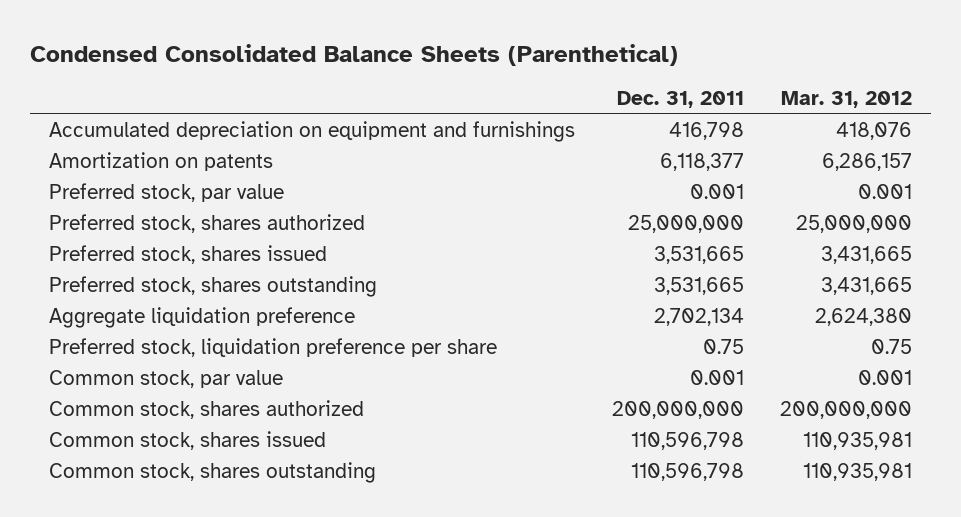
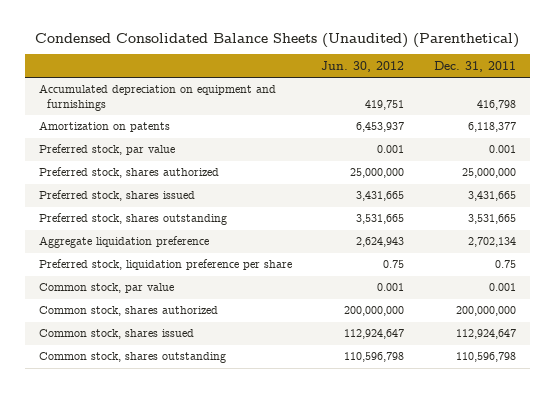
- Condensed Consolidated Balance Sheets (Parenthetical)
+ Condensed Consolidated Balance Sheets (Unaudited) (Parenthetical)
- | Dec. 31, 2011 | Mar. 31, 2012
+ | Jun. 30, 2012 | Dec. 31, 2011
- Preferred stock, shares issued | 3,531,665 | 3,431,665
+ Preferred stock, shares issued | 3,431,665 | 3,431,665
- Common stock, shares issued | 110,596,798 | 110,935,981
+ Common stock, shares issued | 112,924,647 | 112,924,647

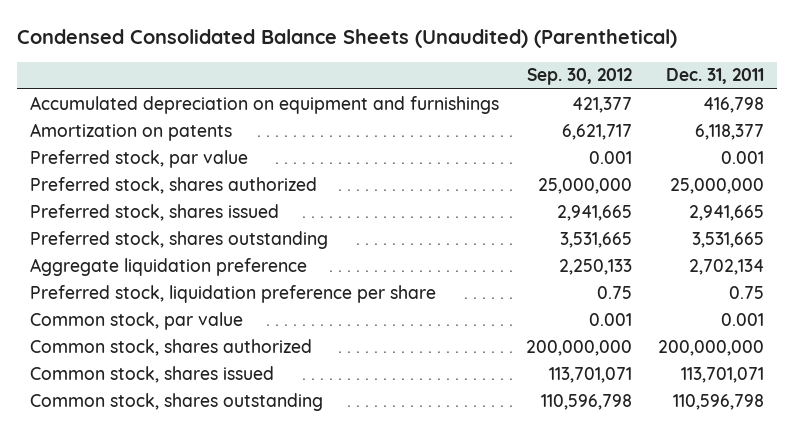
- | Jun. 30, 2012 | Dec. 31, 2011
+ | Sep. 30, 2012 | Dec. 31, 2011
- Preferred stock, shares issued | 3,431,665 | 3,431,665
+ Preferred stock, shares issued | 2,941,665 | 2,941,665
- Common stock, shares issued | 112,924,647 | 112,924,647
+ Common stock, shares issued | 113,701,071 | 113,701,071

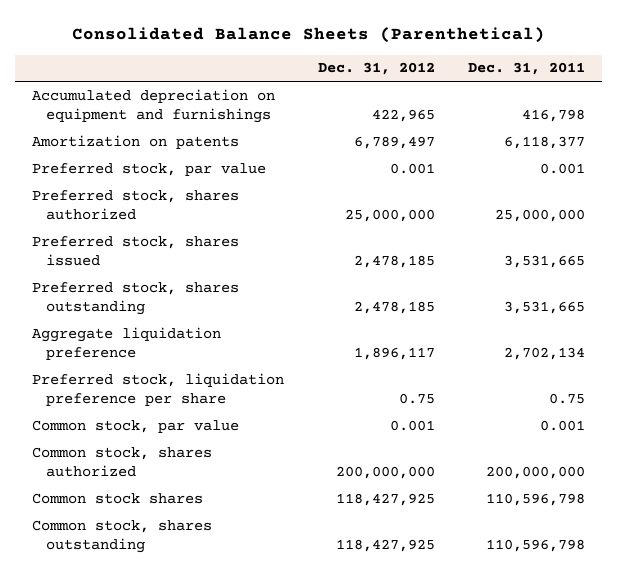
- Condensed Consolidated Balance Sheets (Unaudited) (Parenthetical)
+ Consolidated Balance Sheets (Parenthetical)
- | Sep. 30, 2012 | Dec. 31, 2011
+ | Dec. 31, 2012 | Dec. 31, 2011
- Preferred stock, shares issued | 2,941,665 | 2,941,665
+ Preferred stock, shares issued | 2,478,185 | 3,531,665
- Common stock, shares issued | 113,701,071 | 113,701,071
+ Common stock shares | 118,427,925 | 110,596,798

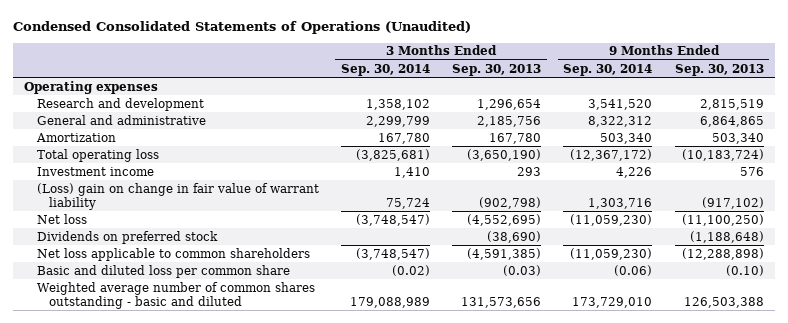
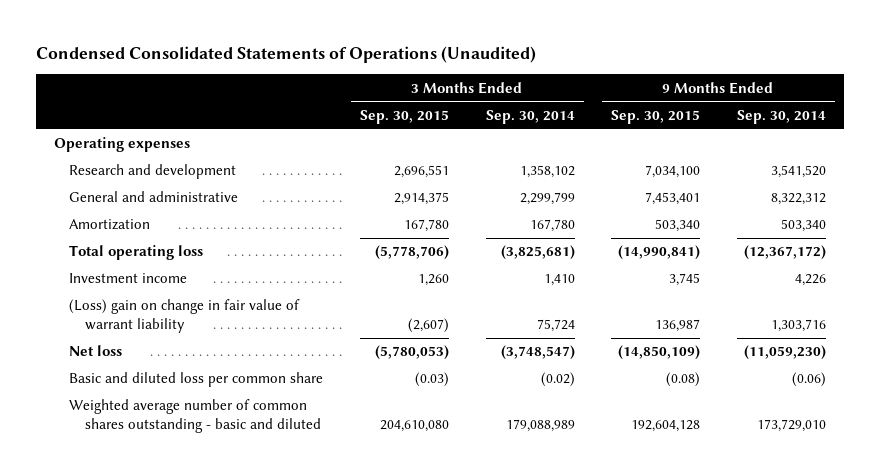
- | 3 Months Ended Sep. 30, 2014 | 3 Months Ended Sep. 30, 2013 | 9 Months Ended Sep. 30, 2014 | 9 Months Ended Sep. 30, 2013
+ | 3 Months Ended Sep. 30, 2015 | 3 Months Ended Sep. 30, 2014 | 9 Months Ended Sep. 30, 2015 | 9 Months Ended Sep. 30, 2014
- Dividends on preferred stock | | (38,690) | | (1,188,648)
- Net loss applicable to common shareholders | (3,748,547) | (4,591,385) | (11,059,230) | (12,288,898)

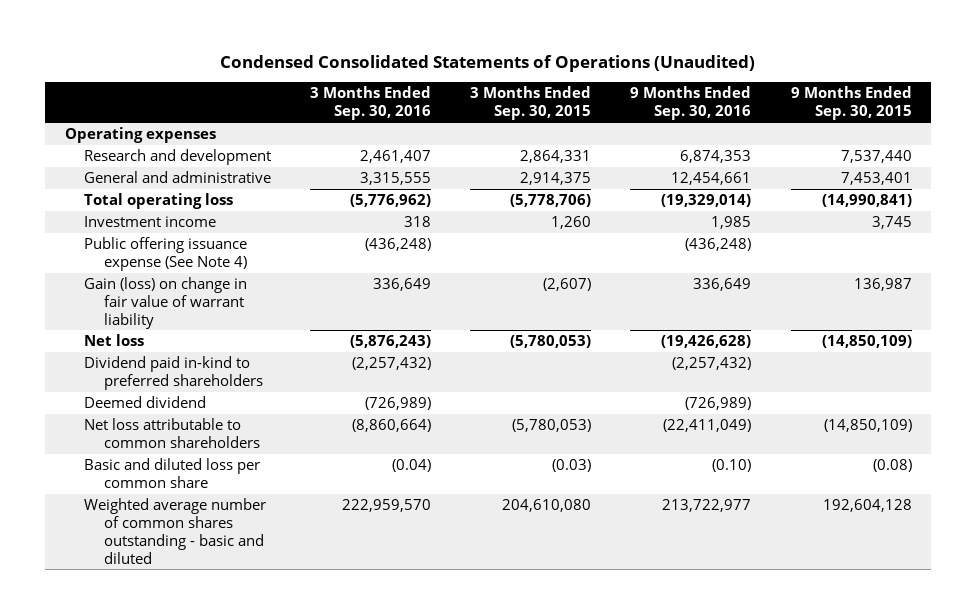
- | 3 Months Ended Sep. 30, 2015 | 3 Months Ended Sep. 30, 2014 | 9 Months Ended Sep. 30, 2015 | 9 Months Ended Sep. 30, 2014
+ | 3 Months Ended Sep. 30, 2016 | 3 Months Ended Sep. 30, 2015 | 9 Months Ended Sep. 30, 2016 | 9 Months Ended Sep. 30, 2015
- Research and development | 2,696,551 | 1,358,102 | 7,034,100 | 3,541,520
+ Research and development | 2,461,407 | 2,864,331 | 6,874,353 | 7,537,440
- Amortization | 167,780 | 167,780 | 503,340 | 503,340
- (Loss) gain on change in fair value of warrant liability | (2,607) | 75,724 | 136,987 | 1,303,716
+ Public offering issuance expense (See Note 4) | (436,248) | | (436,248) |
+ Gain (loss) on change in fair value of warrant liability | 336,649 | (2,607) | 336,649 | 136,987
+ Dividend paid in-kind to preferred shareholders | (2,257,432) | | (2,257,432) |
+ Deemed dividend | (726,989) | | (726,989) |
+ Net loss attributable to common shareholders | (8,860,664) | (5,780,053) | (22,411,049) | (14,850,109)

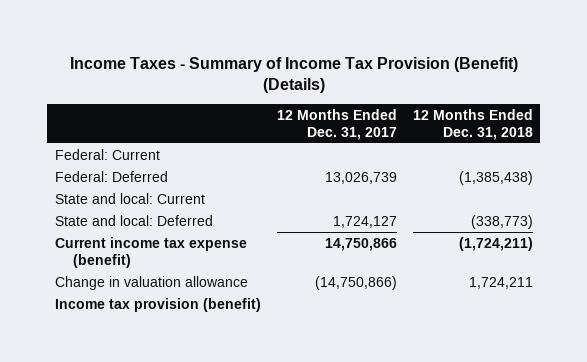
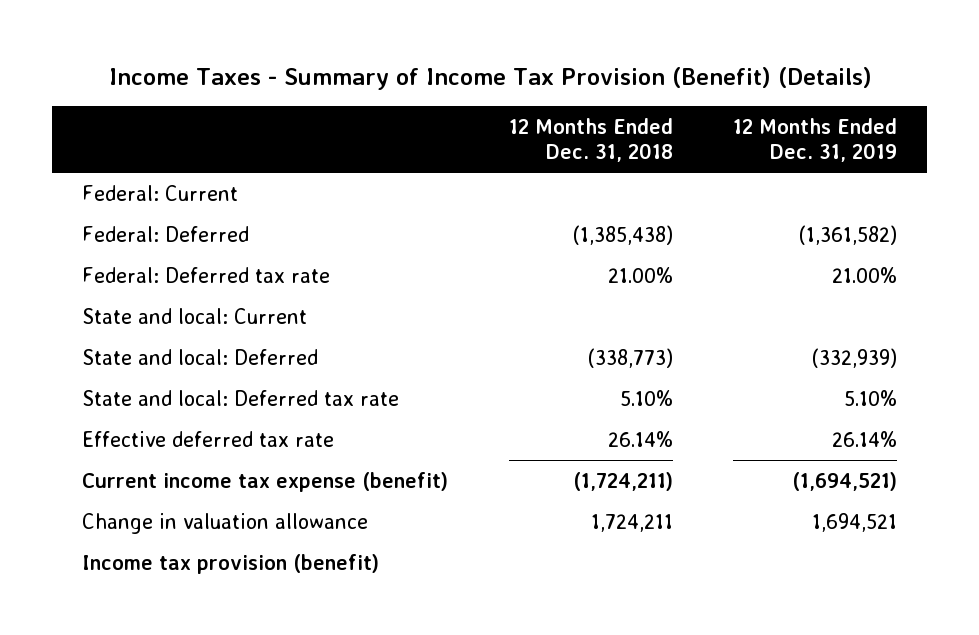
- | 12 Months Ended Dec. 31, 2017 | 12 Months Ended Dec. 31, 2018
+ | 12 Months Ended Dec. 31, 2018 | 12 Months Ended Dec. 31, 2019
+ Federal: Deferred tax rate | 21.00% | 21.00%
+ State and local: Deferred tax rate | 5.10% | 5.10%
+ Effective deferred tax rate | 26.14% | 26.14%

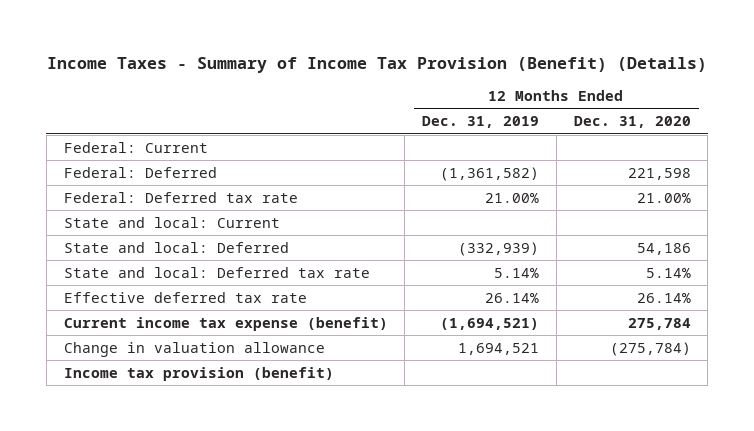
- | 12 Months Ended Dec. 31, 2018 | 12 Months Ended Dec. 31, 2019
+ | 12 Months Ended Dec. 31, 2019 | 12 Months Ended Dec. 31, 2020
- State and local: Deferred tax rate | 5.10% | 5.10%
+ State and local: Deferred tax rate | 5.14% | 5.14%

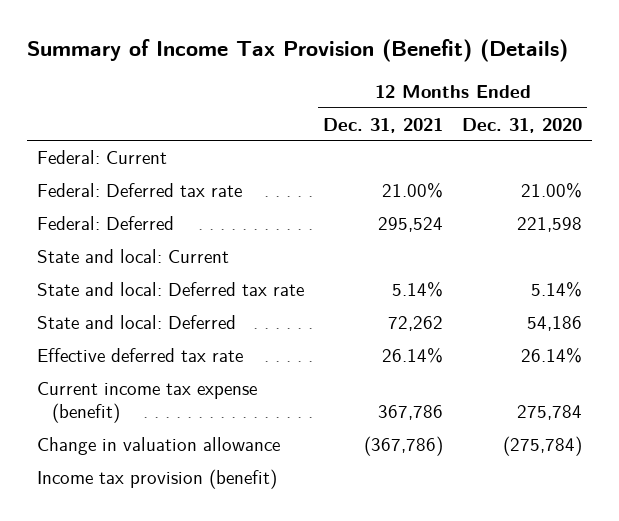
- Income Taxes - Summary of Income Tax Provision (Benefit) (Details)
+ Summary of Income Tax Provision (Benefit) (Details)
- | 12 Months Ended Dec. 31, 2019 | 12 Months Ended Dec. 31, 2020
+ | 12 Months Ended Dec. 31, 2021 | 12 Months Ended Dec. 31, 2020
moved down: Federal: Deferred | 295,524 | 221,598
moved down: State and local: Deferred | 72,262 | 54,186

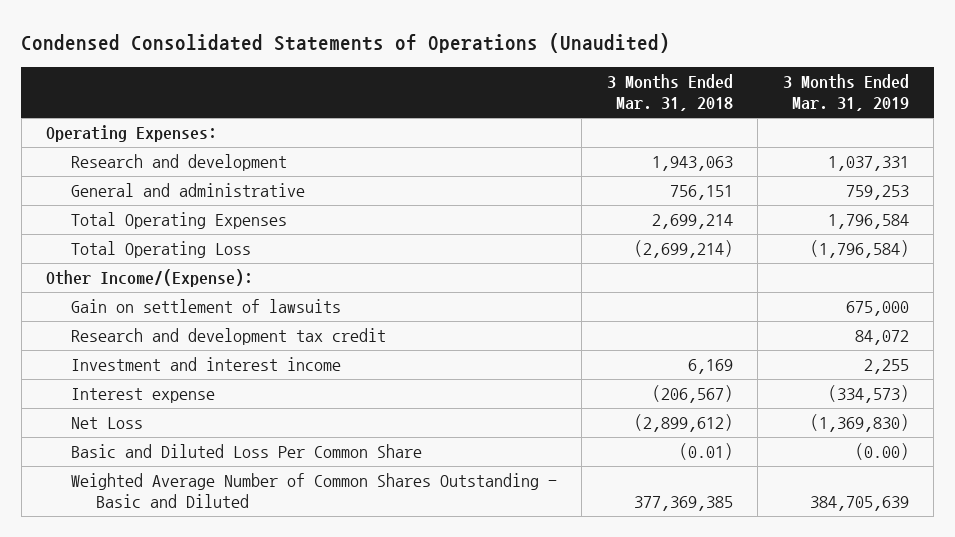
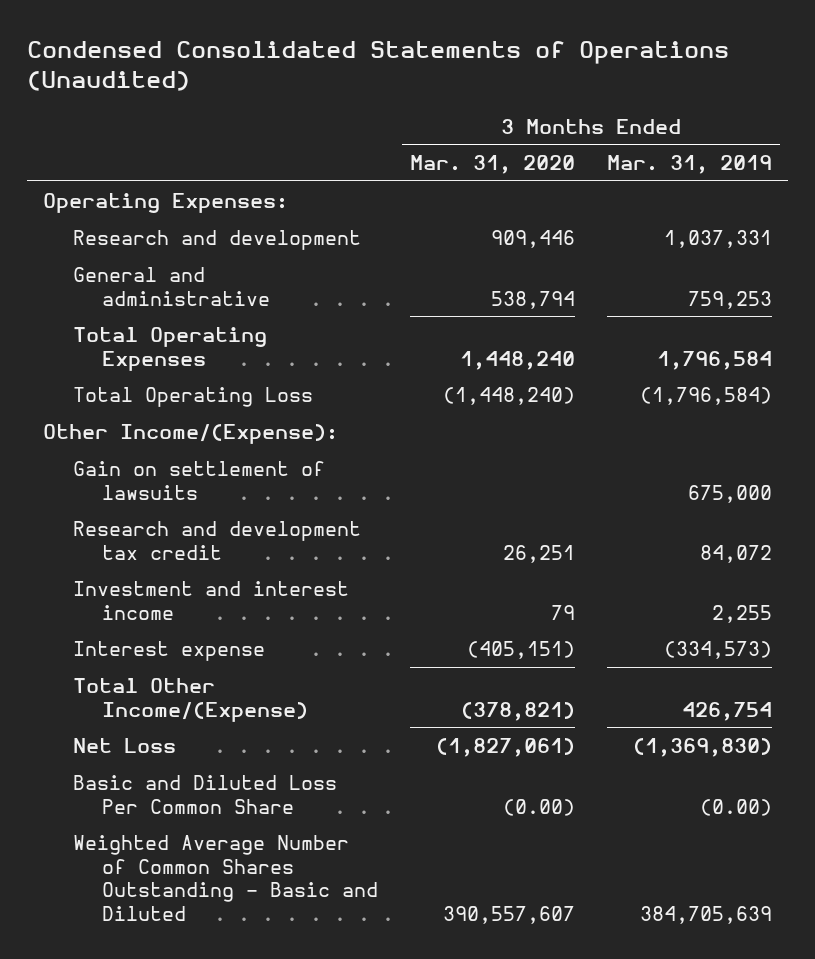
- | 3 Months Ended Mar. 31, 2018 | 3 Months Ended Mar. 31, 2019
+ | 3 Months Ended Mar. 31, 2020 | 3 Months Ended Mar. 31, 2019
+ Total Other Income/(Expense) | (378,821) | 426,754

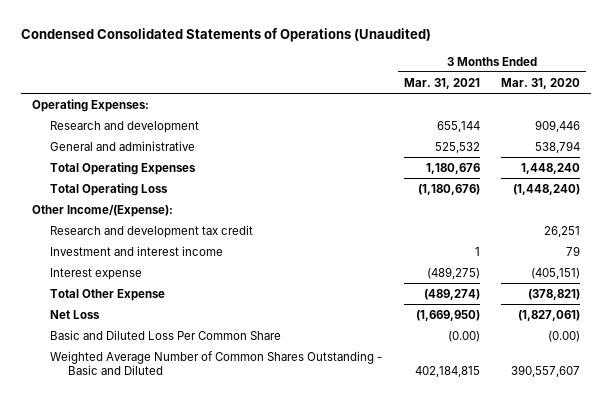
- | 3 Months Ended Mar. 31, 2020 | 3 Months Ended Mar. 31, 2019
+ | 3 Months Ended Mar. 31, 2021 | 3 Months Ended Mar. 31, 2020
- Gain on settlement of lawsuits | | 675,000
- Total Other Income/(Expense) | (378,821) | 426,754
+ Total Other Expense | (489,274) | (378,821)

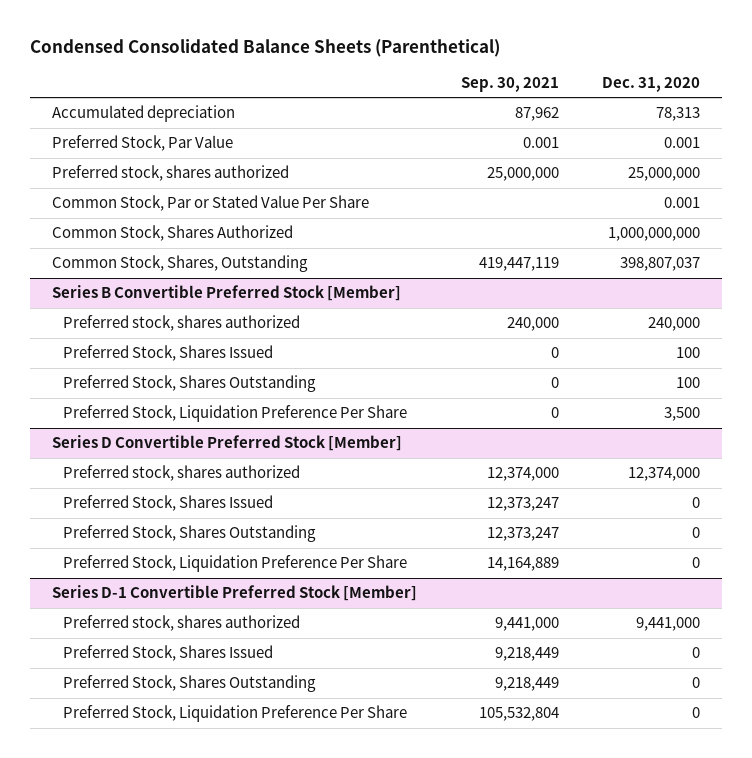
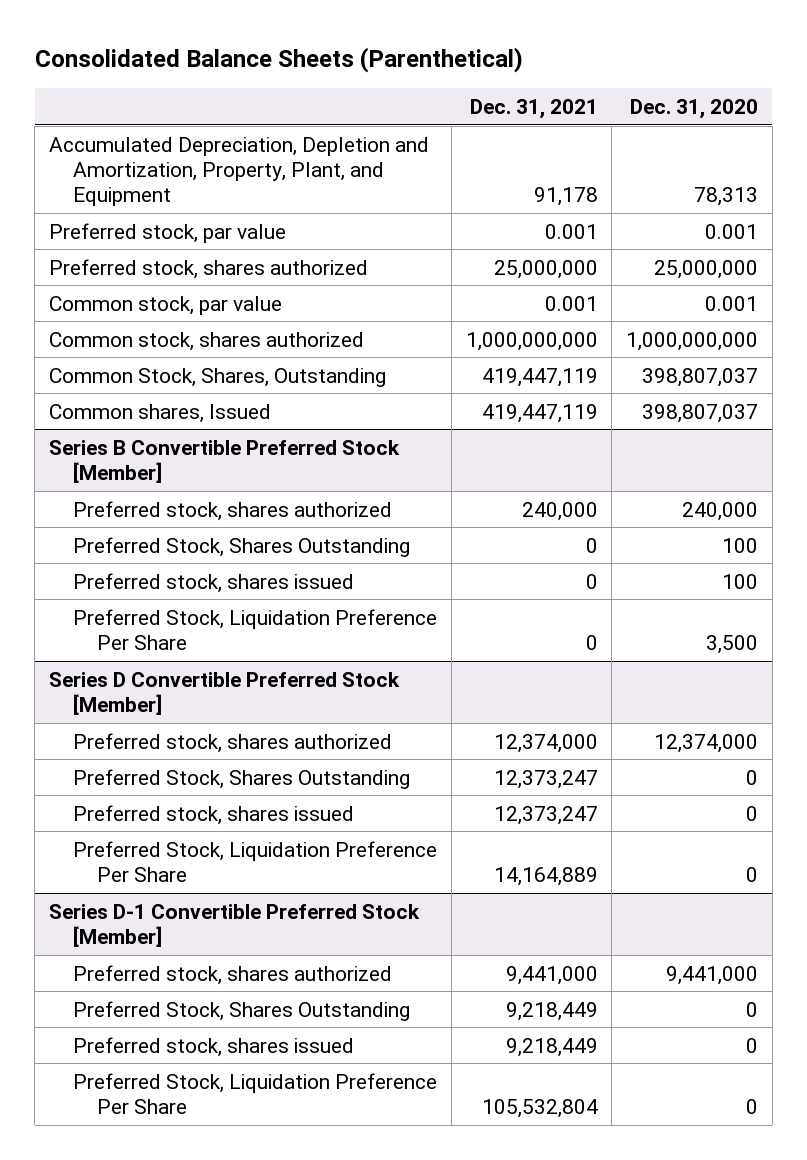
- Condensed Consolidated Balance Sheets (Parenthetical)
+ Consolidated Balance Sheets (Parenthetical)
- | Sep. 30, 2021 | Dec. 31, 2020
+ | Dec. 31, 2021 | Dec. 31, 2020
- Accumulated depreciation | 87,962 | 78,313
- Preferred Stock, Par Value | 0.001 | 0.001
+ Accumulated Depreciation, Depletion and Amortization, Property, Plant, and Equipment | 91,178 | 78,313
+ Preferred stock, par value | 0.001 | 0.001
- Common Stock, Par or Stated Value Per Share | | 0.001
- Common Stock, Shares Authorized | | 1,000,000,000
+ Common stock, par value | 0.001 | 0.001
+ Common stock, shares authorized | 1,000,000,000 | 1,000,000,000
+ Common shares, Issued | 419,447,119 | 398,807,037
@ Series B Convertible Preferred Stock [Member]
- Preferred Stock, Shares Issued | 0 | 100
+ Preferred stock, shares issued | 0 | 100
@ Series D Convertible Preferred Stock [Member]
- Preferred Stock, Shares Issued | 12,373,247 | 0
+ Preferred stock, shares issued | 12,373,247 | 0
@ Series D-1 Convertible Preferred Stock [Member]
- Preferred Stock, Shares Issued | 9,218,449 | 0
+ Preferred stock, shares issued | 9,218,449 | 0

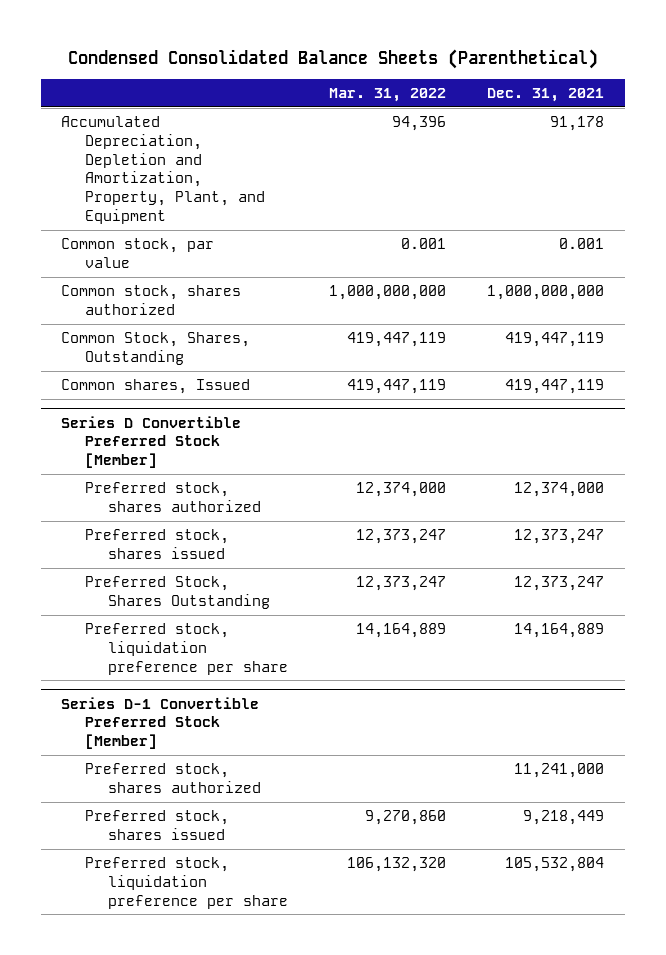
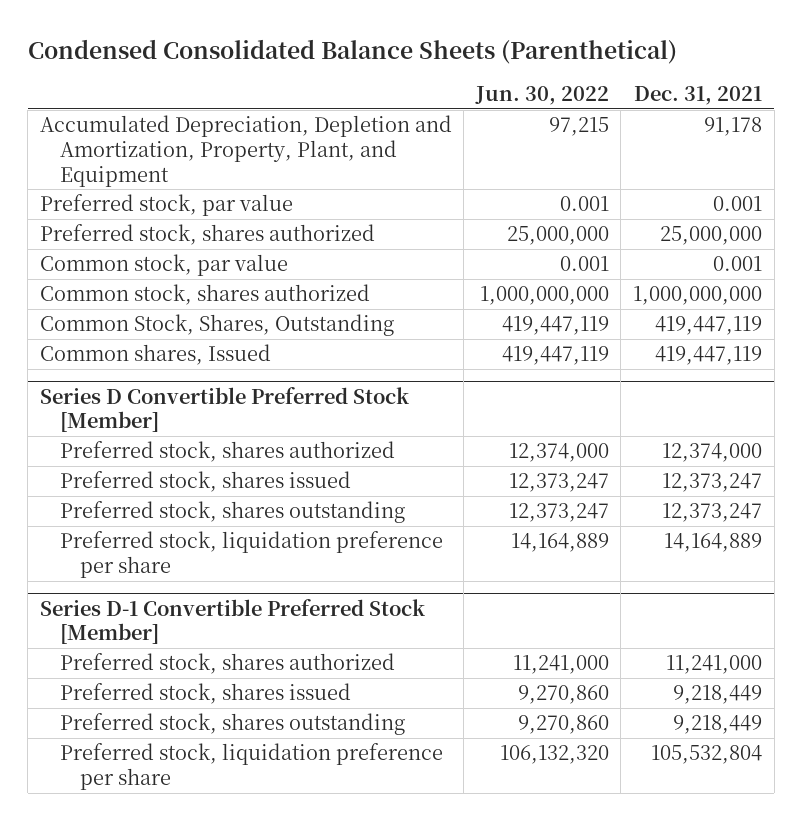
- | Mar. 31, 2022 | Dec. 31, 2021
+ | Jun. 30, 2022 | Dec. 31, 2021
+ Preferred stock, par value | 0.001 | 0.001
+ Preferred stock, shares authorized | 25,000,000 | 25,000,000
@ Series D Convertible Preferred Stock [Member]
- Preferred Stock, Shares Outstanding | 12,373,247 | 12,373,247
+ Preferred stock, shares outstanding | 12,373,247 | 12,373,247
@ Series D-1 Convertible Preferred Stock [Member]
+ Preferred stock, shares outstanding | 9,270,860 | 9,218,449

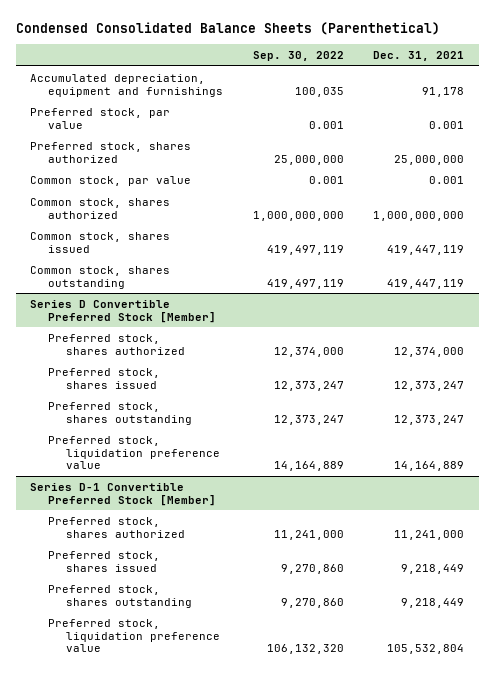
- | Jun. 30, 2022 | Dec. 31, 2021
+ | Sep. 30, 2022 | Dec. 31, 2021
- Accumulated Depreciation, Depletion and Amortization, Property, Plant, and Equipment | 97,215 | 91,178
+ Accumulated depreciation, equipment and furnishings | 100,035 | 91,178
- Common Stock, Shares, Outstanding | 419,447,119 | 419,447,119
- Common shares, Issued | 419,447,119 | 419,447,119
+ Common stock, shares issued | 419,497,119 | 419,447,119
+ Common stock, shares outstanding | 419,497,119 | 419,447,119
@ Series D Convertible Preferred Stock [Member]
- Preferred stock, liquidation preference per share | 14,164,889 | 14,164,889
+ Preferred stock, liquidation preference value | 14,164,889 | 14,164,889
@ Series D-1 Convertible Preferred Stock [Member]
- Preferred stock, liquidation preference per share | 106,132,320 | 105,532,804
+ Preferred stock, liquidation preference value | 106,132,320 | 105,532,804

